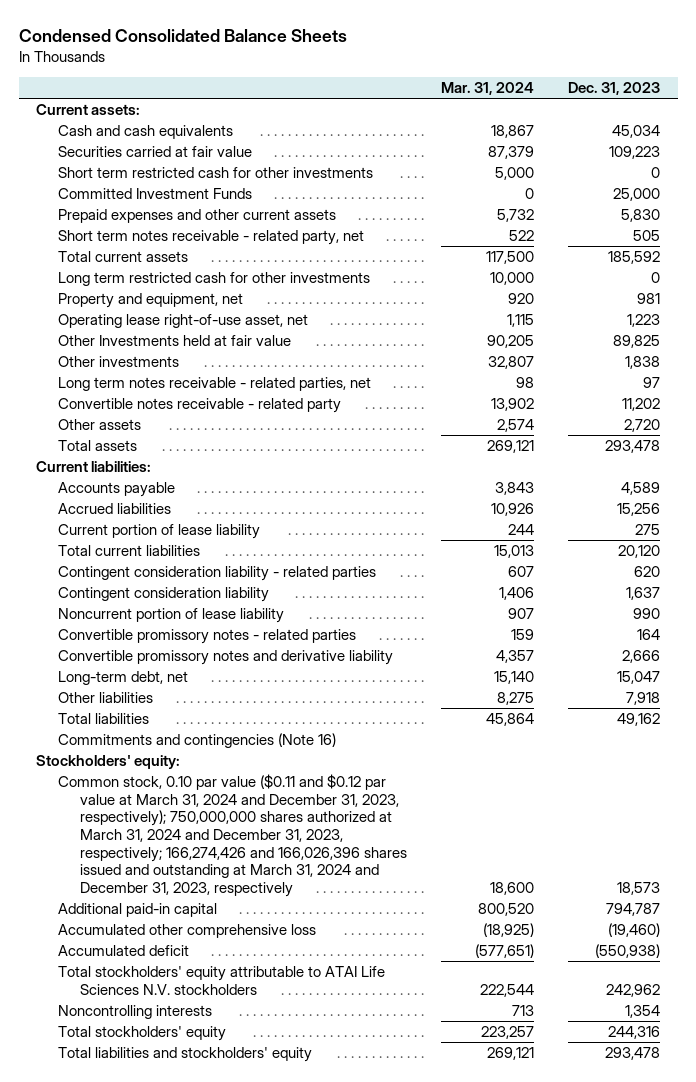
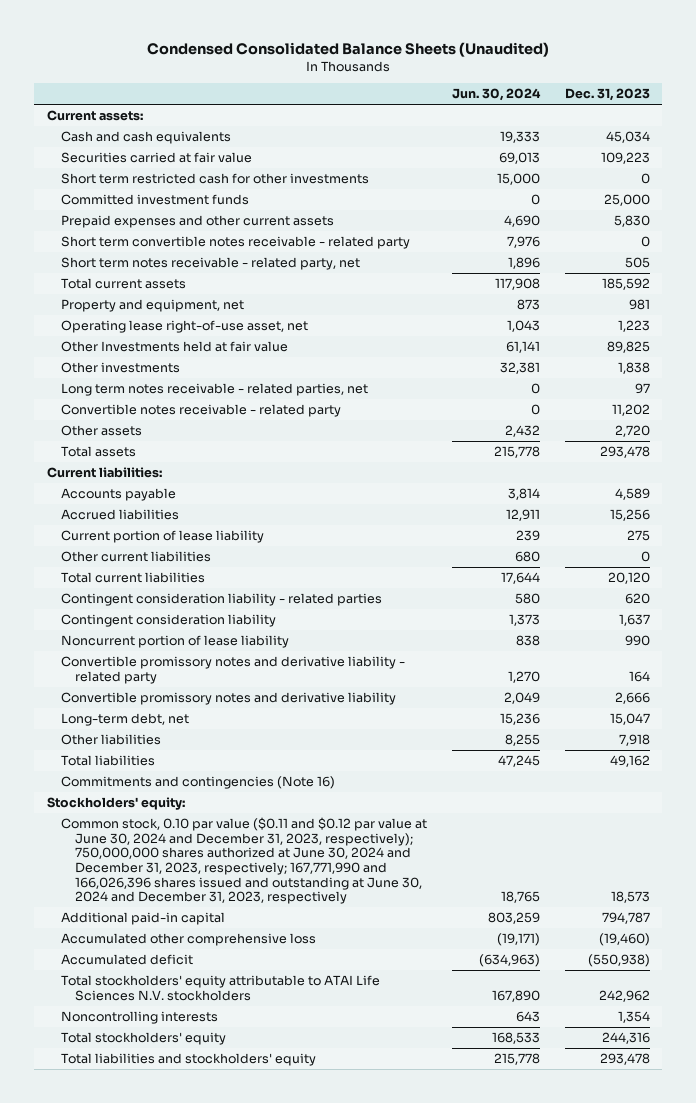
- Condensed Consolidated Balance Sheets
+ Condensed Consolidated Balance Sheets (Unaudited)
- | Mar. 31, 2024 | Dec. 31, 2023
+ | Jun. 30, 2024 | Dec. 31, 2023
- Committed Investment Funds | 0 | 25,000
+ Committed investment funds | 0 | 25,000
+ Short term convertible notes receivable - related party | 7,976 | 0
- Long term restricted cash for other investments | 10,000 | 0
+ Other current liabilities | 680 | 0
- Convertible promissory notes - related parties | 159 | 164
+ Convertible promissory notes and derivative liability - related party | 1,270 | 164
- Common stock, 0.10 par value ($0.11 and $0.12 par value at March 31, 2024 and December 31, 2023, respectively); 750,000,000 shares authorized at March 31, 2024 and December 31, 2023, respectively; 166,274,426 and 166,026,396 shares issued and outstanding at March 31, 2024 and December 31, 2023, respectively | 18,600 | 18,573
+ Common stock, 0.10 par value ($0.11 and $0.12 par value at June 30, 2024 and December 31, 2023, respectively); 750,000,000 shares authorized at June 30, 2024 and December 31, 2023, respectively; 167,771,990 and 166,026,396 shares issued and outstanding at June 30, 2024 and December 31, 2023, respectively | 18,765 | 18,573

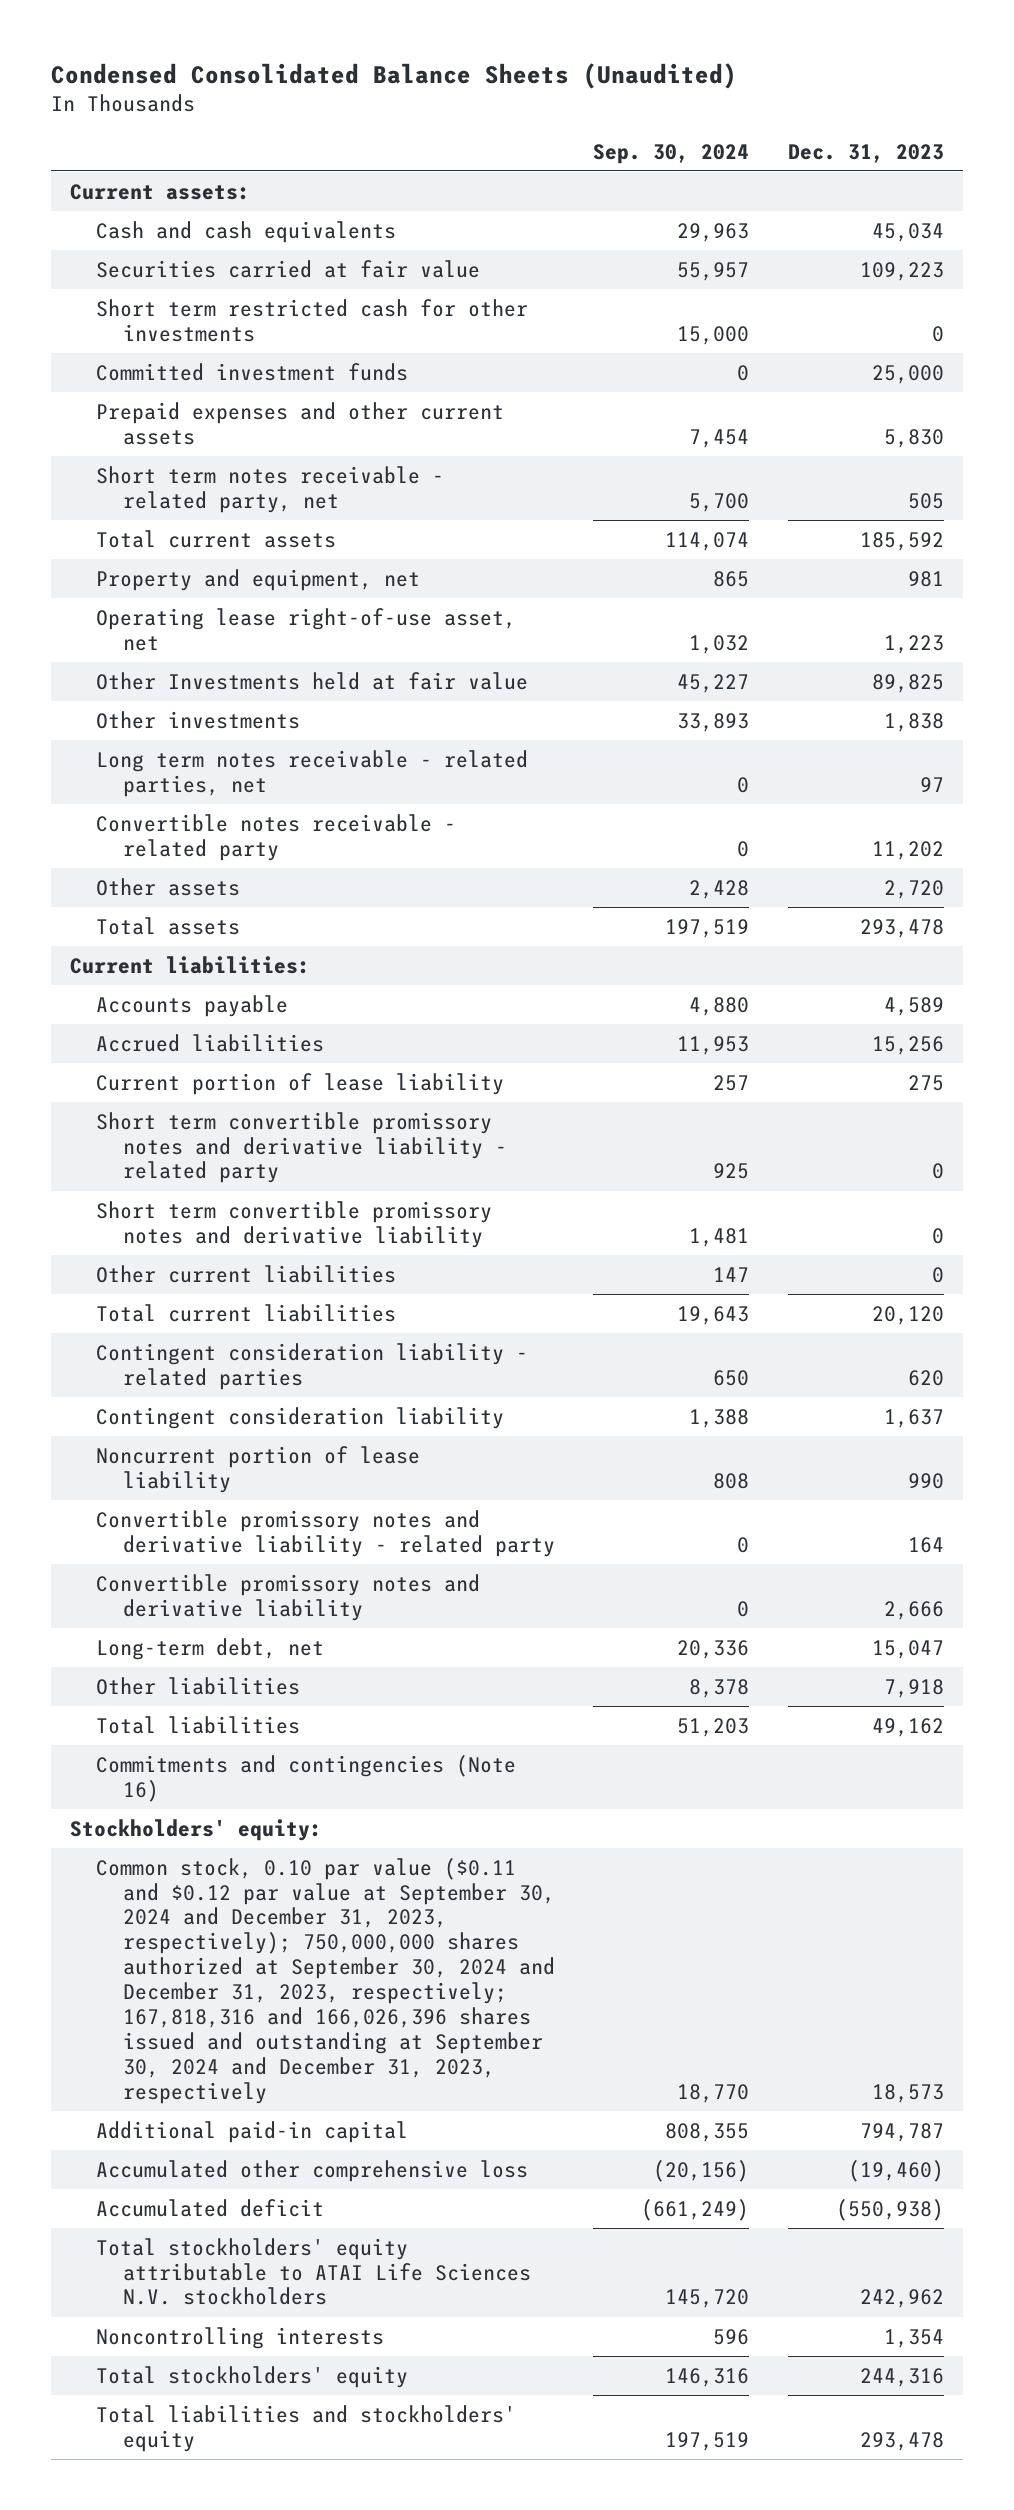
- | Jun. 30, 2024 | Dec. 31, 2023
+ | Sep. 30, 2024 | Dec. 31, 2023
- Short term convertible notes receivable - related party | 7,976 | 0
+ Short term convertible promissory notes and derivative liability - related party | 925 | 0
+ Short term convertible promissory notes and derivative liability | 1,481 | 0
- Common stock, 0.10 par value ($0.11 and $0.12 par value at June 30, 2024 and December 31, 2023, respectively); 750,000,000 shares authorized at June 30, 2024 and December 31, 2023, respectively; 167,771,990 and 166,026,396 shares issued and outstanding at June 30, 2024 and December 31, 2023, respectively | 18,765 | 18,573
+ Common stock, 0.10 par value ($0.11 and $0.12 par value at September 30, 2024 and December 31, 2023, respectively); 750,000,000 shares authorized at September 30, 2024 and December 31, 2023, respectively; 167,818,316 and 166,026,396 shares issued and outstanding at September 30, 2024 and December 31, 2023, respectively | 18,770 | 18,573

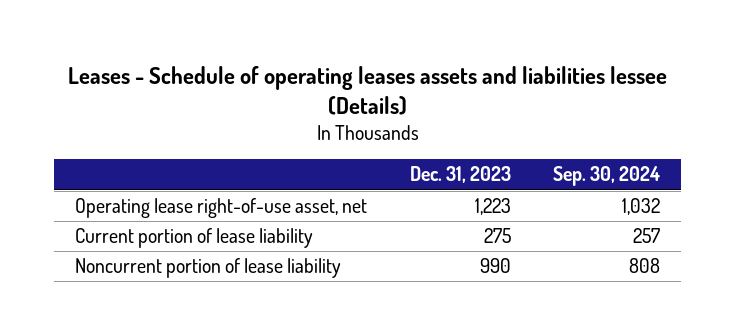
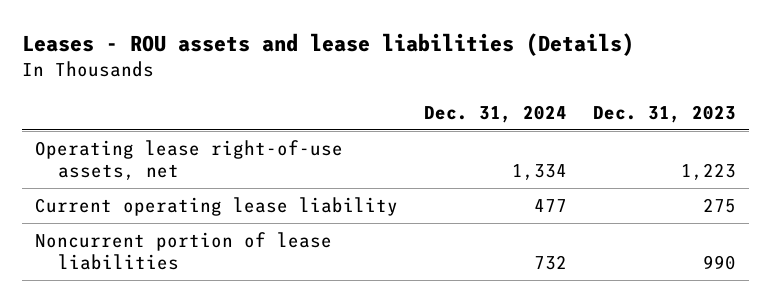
- Leases - Schedule of operating leases assets and liabilities lessee (Details)
+ Leases - ROU assets and lease liabilities (Details)
- | Dec. 31, 2023 | Sep. 30, 2024
+ | Dec. 31, 2024 | Dec. 31, 2023
- Operating lease right-of-use asset, net | 1,223 | 1,032
- Current portion of lease liability | 275 | 257
- Noncurrent portion of lease liability | 990 | 808
+ Operating lease right-of-use assets, net | 1,334 | 1,223
+ Current operating lease liability | 477 | 275
+ Noncurrent portion of lease liabilities | 732 | 990

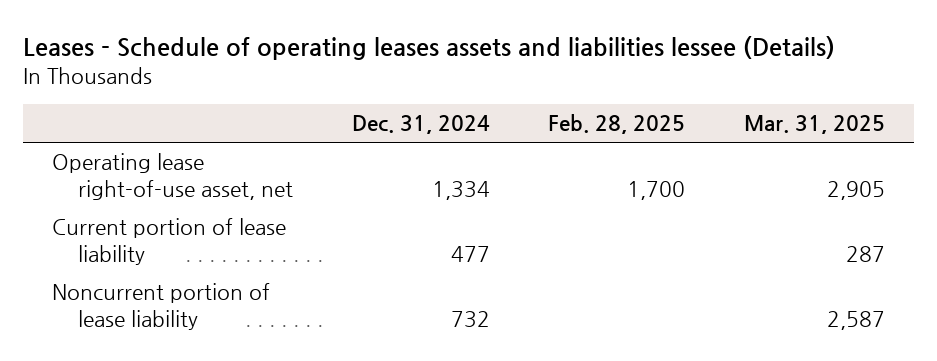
- Leases - ROU assets and lease liabilities (Details)
+ Leases - Schedule of operating leases assets and liabilities lessee (Details)
- | Dec. 31, 2024 | Dec. 31, 2023
+ | Dec. 31, 2024 | Feb. 28, 2025 | Mar. 31, 2025
- Operating lease right-of-use assets, net | 1,334 | 1,223
- Current operating lease liability | 477 | 275
- Noncurrent portion of lease liabilities | 732 | 990
+ Operating lease right-of-use asset, net | 1,334 | 1,700 | 2,905
+ Current portion of lease liability | 477 | | 287
+ Noncurrent portion of lease liability | 732 | | 2,587

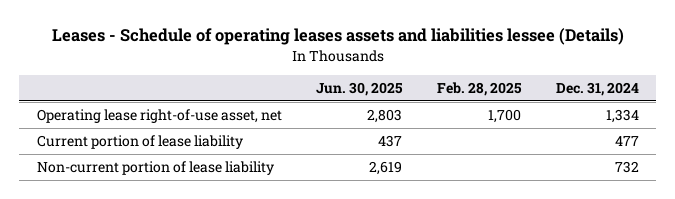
- | Dec. 31, 2024 | Feb. 28, 2025 | Mar. 31, 2025
+ | Jun. 30, 2025 | Feb. 28, 2025 | Dec. 31, 2024
- Noncurrent portion of lease liability | 732 | | 2,587
+ Non-current portion of lease liability | 2,619 | | 732

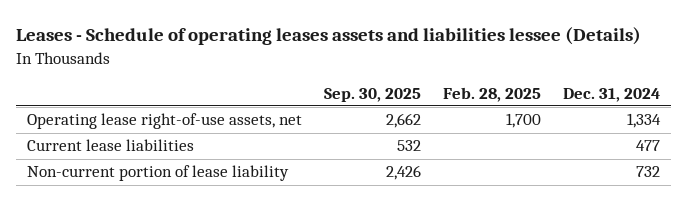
- | Jun. 30, 2025 | Feb. 28, 2025 | Dec. 31, 2024
+ | Sep. 30, 2025 | Feb. 28, 2025 | Dec. 31, 2024
- Operating lease right-of-use asset, net | 2,803 | 1,700 | 1,334
- Current portion of lease liability | 437 | | 477
+ Operating lease right-of-use assets, net | 2,662 | 1,700 | 1,334
+ Current lease liabilities | 532 | | 477

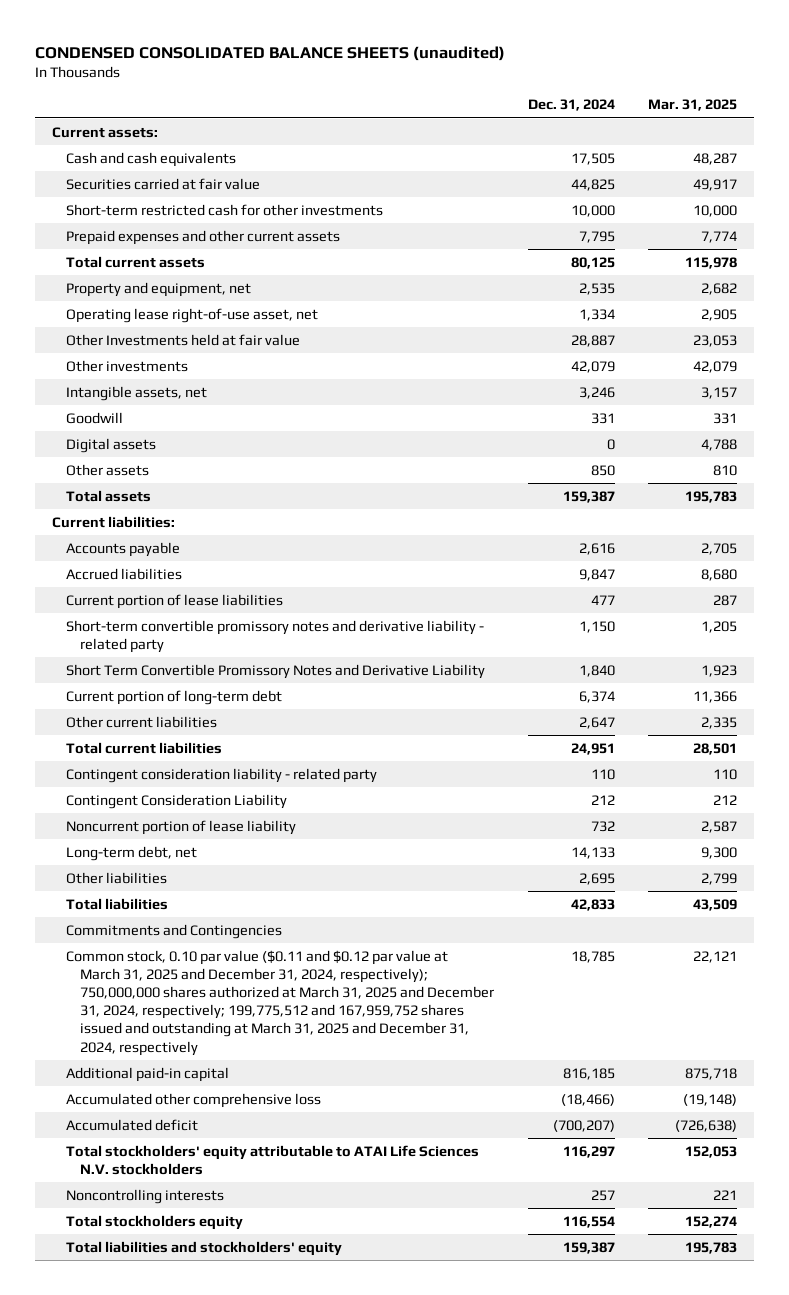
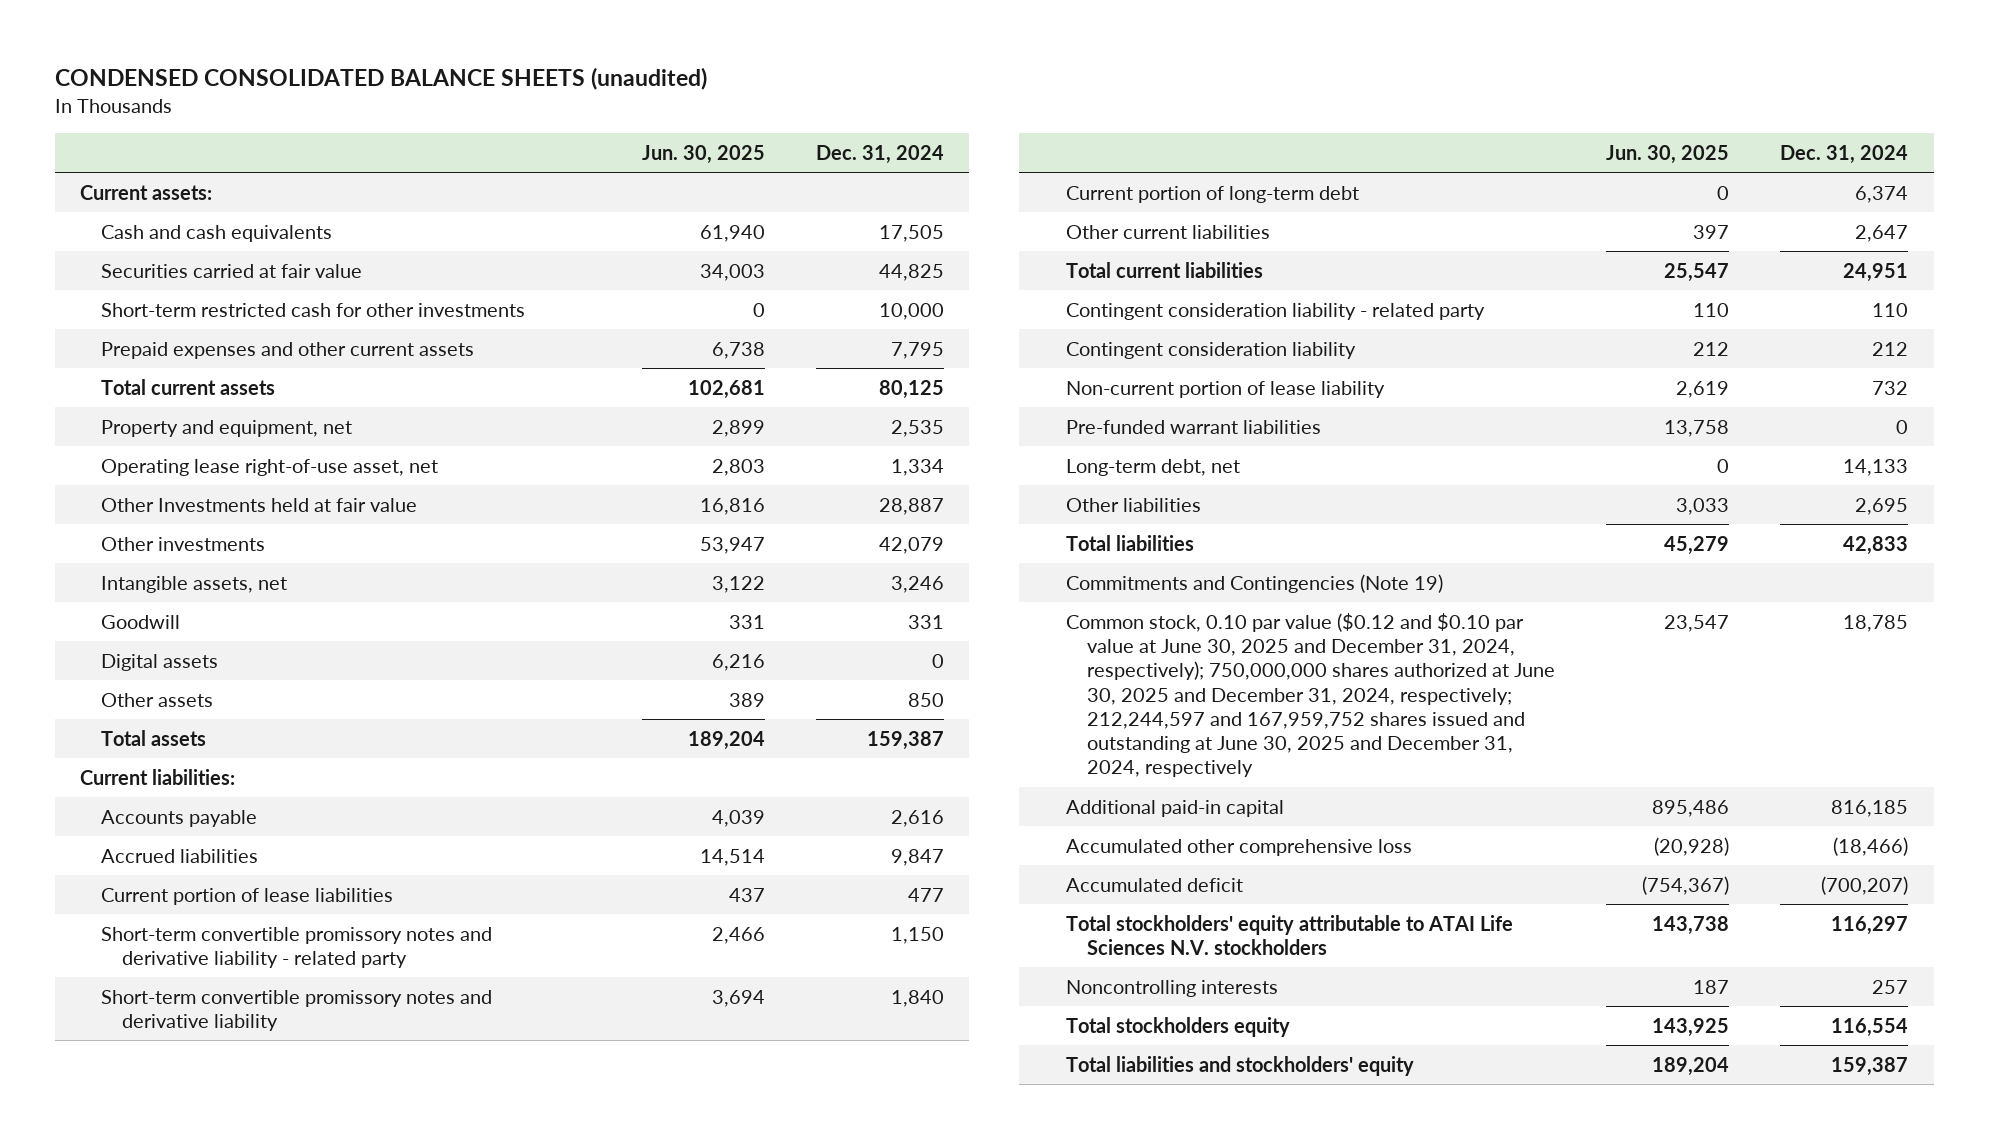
- | Dec. 31, 2024 | Mar. 31, 2025
+ | Jun. 30, 2025 | Dec. 31, 2024
- Short Term Convertible Promissory Notes and Derivative Liability | 1,840 | 1,923
+ Short-term convertible promissory notes and derivative liability | 3,694 | 1,840
- Contingent Consideration Liability | 212 | 212
- Noncurrent portion of lease liability | 732 | 2,587
+ Contingent consideration liability | 212 | 212
+ Non-current portion of lease liability | 2,619 | 732
+ Pre-funded warrant liabilities | 13,758 | 0
- Commitments and Contingencies
- Common stock, 0.10 par value ($0.11 and $0.12 par value at March 31, 2025 and December 31, 2024, respectively); 750,000,000 shares authorized at March 31, 2025 and December 31, 2024, respectively; 199,775,512 and 167,959,752 shares issued and outstanding at March 31, 2025 and December 31, 2024, respectively | 18,785 | 22,121
+ Commitments and Contingencies (Note 19)
+ Common stock, 0.10 par value ($0.12 and $0.10 par value at June 30, 2025 and December 31, 2024, respectively); 750,000,000 shares authorized at June 30, 2025 and December 31, 2024, respectively; 212,244,597 and 167,959,752 shares issued and outstanding at June 30, 2025 and December 31, 2024, respectively | 23,547 | 18,785

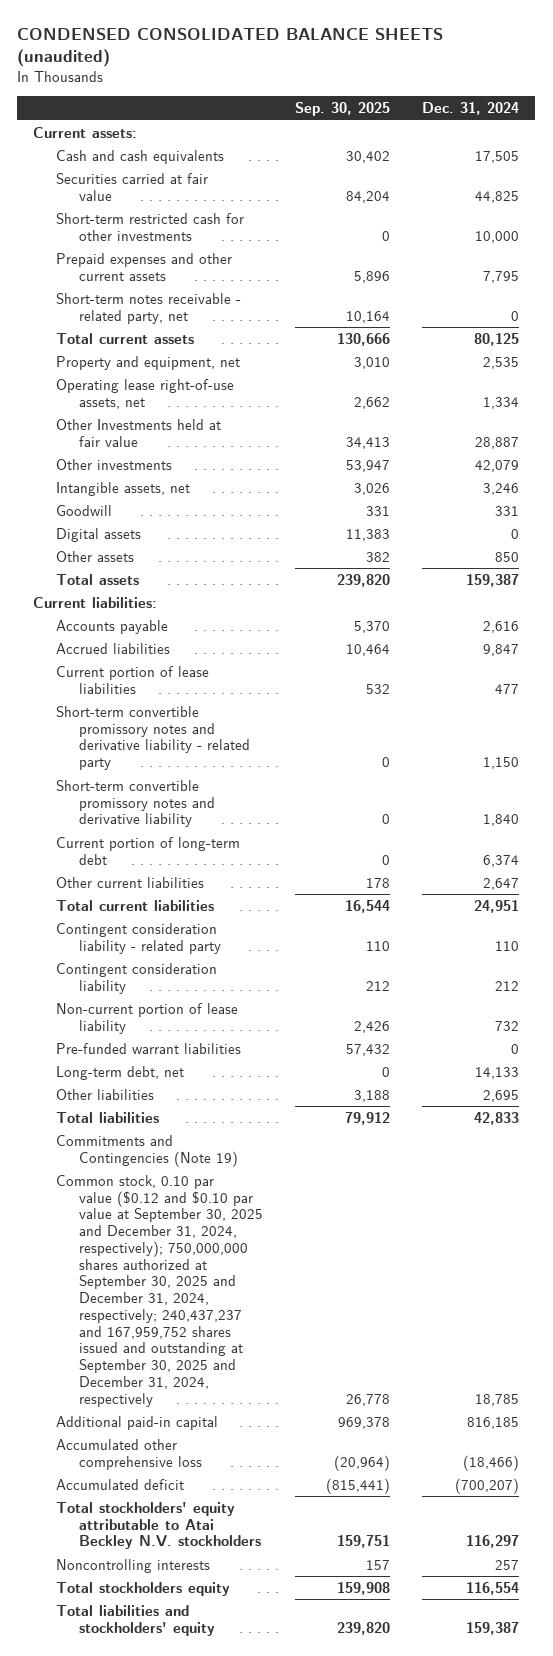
- | Jun. 30, 2025 | Dec. 31, 2024
+ | Sep. 30, 2025 | Dec. 31, 2024
+ Short-term notes receivable - related party, net | 10,164 | 0
- Operating lease right-of-use asset, net | 2,803 | 1,334
+ Operating lease right-of-use assets, net | 2,662 | 1,334
- Common stock, 0.10 par value ($0.12 and $0.10 par value at June 30, 2025 and December 31, 2024, respectively); 750,000,000 shares authorized at June 30, 2025 and December 31, 2024, respectively; 212,244,597 and 167,959,752 shares issued and outstanding at June 30, 2025 and December 31, 2024, respectively | 23,547 | 18,785
+ Common stock, 0.10 par value ($0.12 and $0.10 par value at September 30, 2025 and December 31, 2024, respectively); 750,000,000 shares authorized at September 30, 2025 and December 31, 2024, respectively; 240,437,237 and 167,959,752 shares issued and outstanding at September 30, 2025 and December 31, 2024, respectively | 26,778 | 18,785
- Total stockholders' equity attributable to ATAI Life Sciences N.V. stockholders | 143,738 | 116,297
+ Total stockholders' equity attributable to Atai Beckley N.V. stockholders | 159,751 | 116,297

